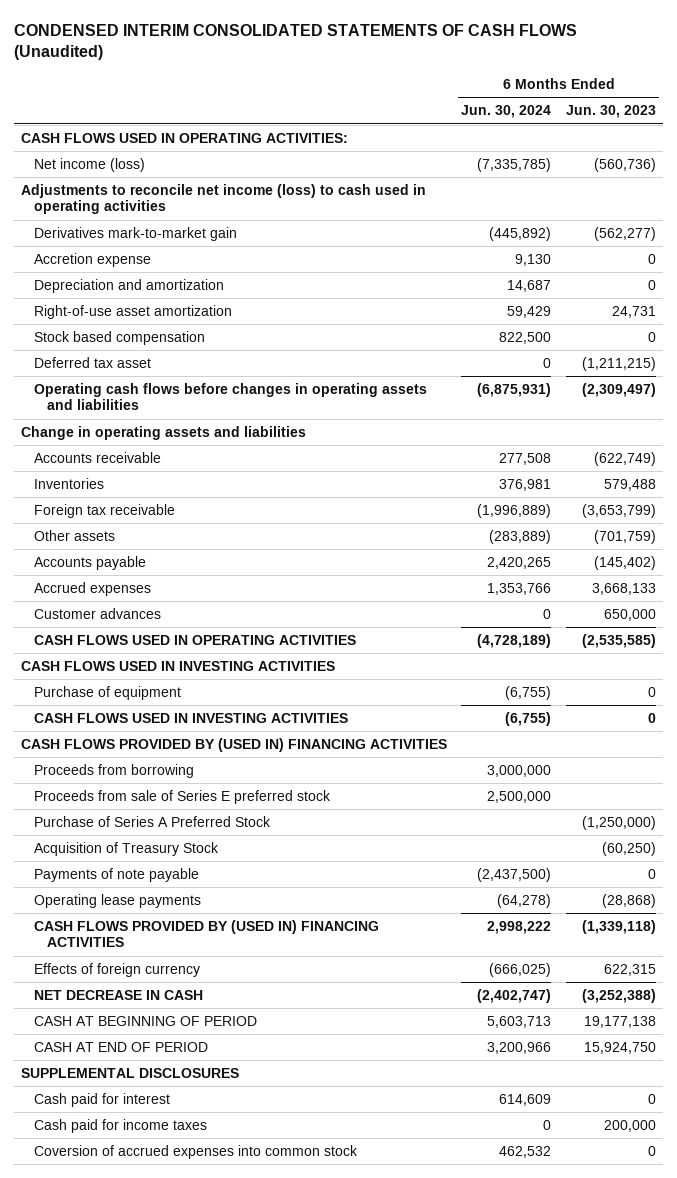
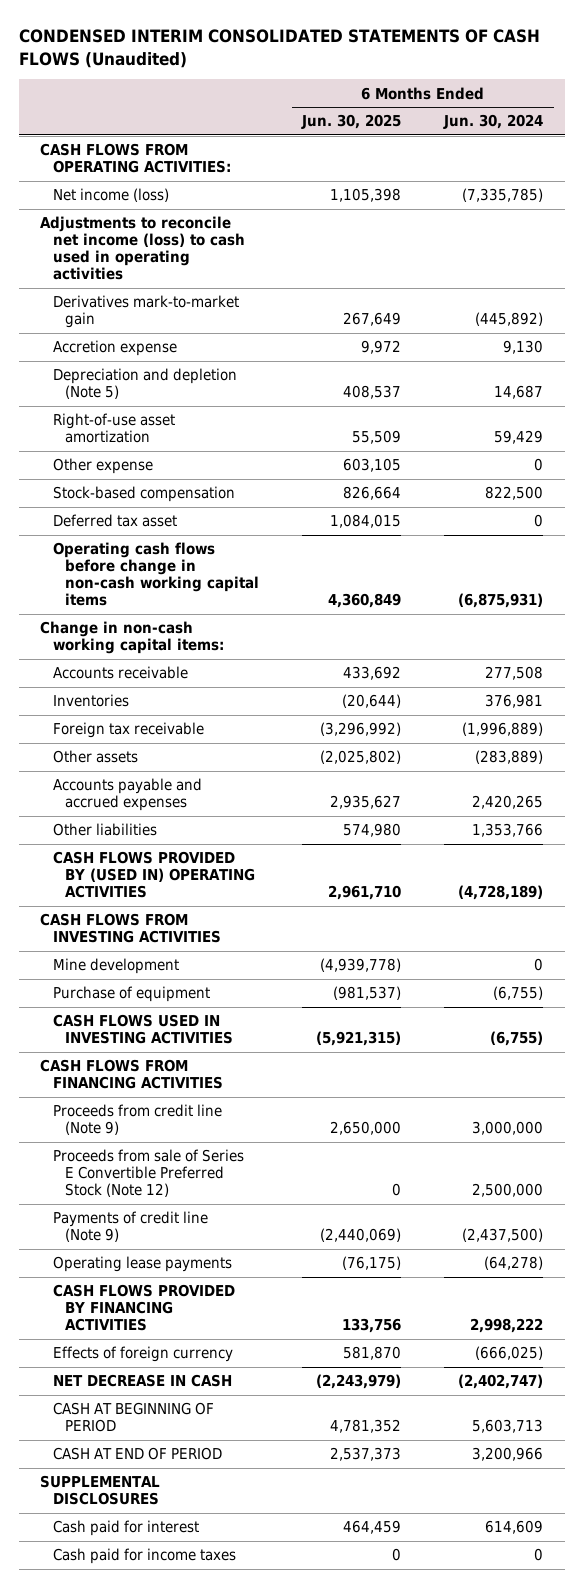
- | 6 Months Ended Jun. 30, 2024 | 6 Months Ended Jun. 30, 2023
+ | 6 Months Ended Jun. 30, 2025 | 6 Months Ended Jun. 30, 2024
- CASH FLOWS USED IN OPERATING ACTIVITIES:
+ CASH FLOWS FROM OPERATING ACTIVITIES:
- Depreciation and amortization | 14,687 | 0
+ Depreciation and depletion (Note 5) | 408,537 | 14,687
- Stock based compensation | 822,500 | 0
+ Other expense | 603,105 | 0
+ Stock-based compensation | 826,664 | 822,500
- Operating cash flows before changes in operating assets and liabilities | (6,875,931) | (2,309,497)
- Change in operating assets and liabilities
+ Operating cash flows before change in non-cash working capital items | 4,360,849 | (6,875,931)
+ Change in non-cash working capital items:
- Accounts payable | 2,420,265 | (145,402)
- Accrued expenses | 1,353,766 | 3,668,133
- Customer advances | 0 | 650,000
- CASH FLOWS USED IN OPERATING ACTIVITIES | (4,728,189) | (2,535,585)
- CASH FLOWS USED IN INVESTING ACTIVITIES
+ Accounts payable and accrued expenses | 2,935,627 | 2,420,265
+ Other liabilities | 574,980 | 1,353,766
+ CASH FLOWS PROVIDED BY (USED IN) OPERATING ACTIVITIES | 2,961,710 | (4,728,189)
+ CASH FLOWS FROM INVESTING ACTIVITIES
+ Mine development | (4,939,778) | 0
- CASH FLOWS PROVIDED BY (USED IN) FINANCING ACTIVITIES
- Proceeds from borrowing | 3,000,000 |
- Proceeds from sale of Series E preferred stock | 2,500,000 |
- Purchase of Series A Preferred Stock | | (1,250,000)
- Acquisition of Treasury Stock | | (60,250)
- Payments of note payable | (2,437,500) | 0
+ CASH FLOWS FROM FINANCING ACTIVITIES
+ Proceeds from credit line (Note 9) | 2,650,000 | 3,000,000
+ Proceeds from sale of Series E Convertible Preferred Stock (Note 12) | 0 | 2,500,000
+ Payments of credit line (Note 9) | (2,440,069) | (2,437,500)
- CASH FLOWS PROVIDED BY (USED IN) FINANCING ACTIVITIES | 2,998,222 | (1,339,118)
+ CASH FLOWS PROVIDED BY FINANCING ACTIVITIES | 133,756 | 2,998,222
- Coversion of accrued expenses into common stock | 462,532 | 0

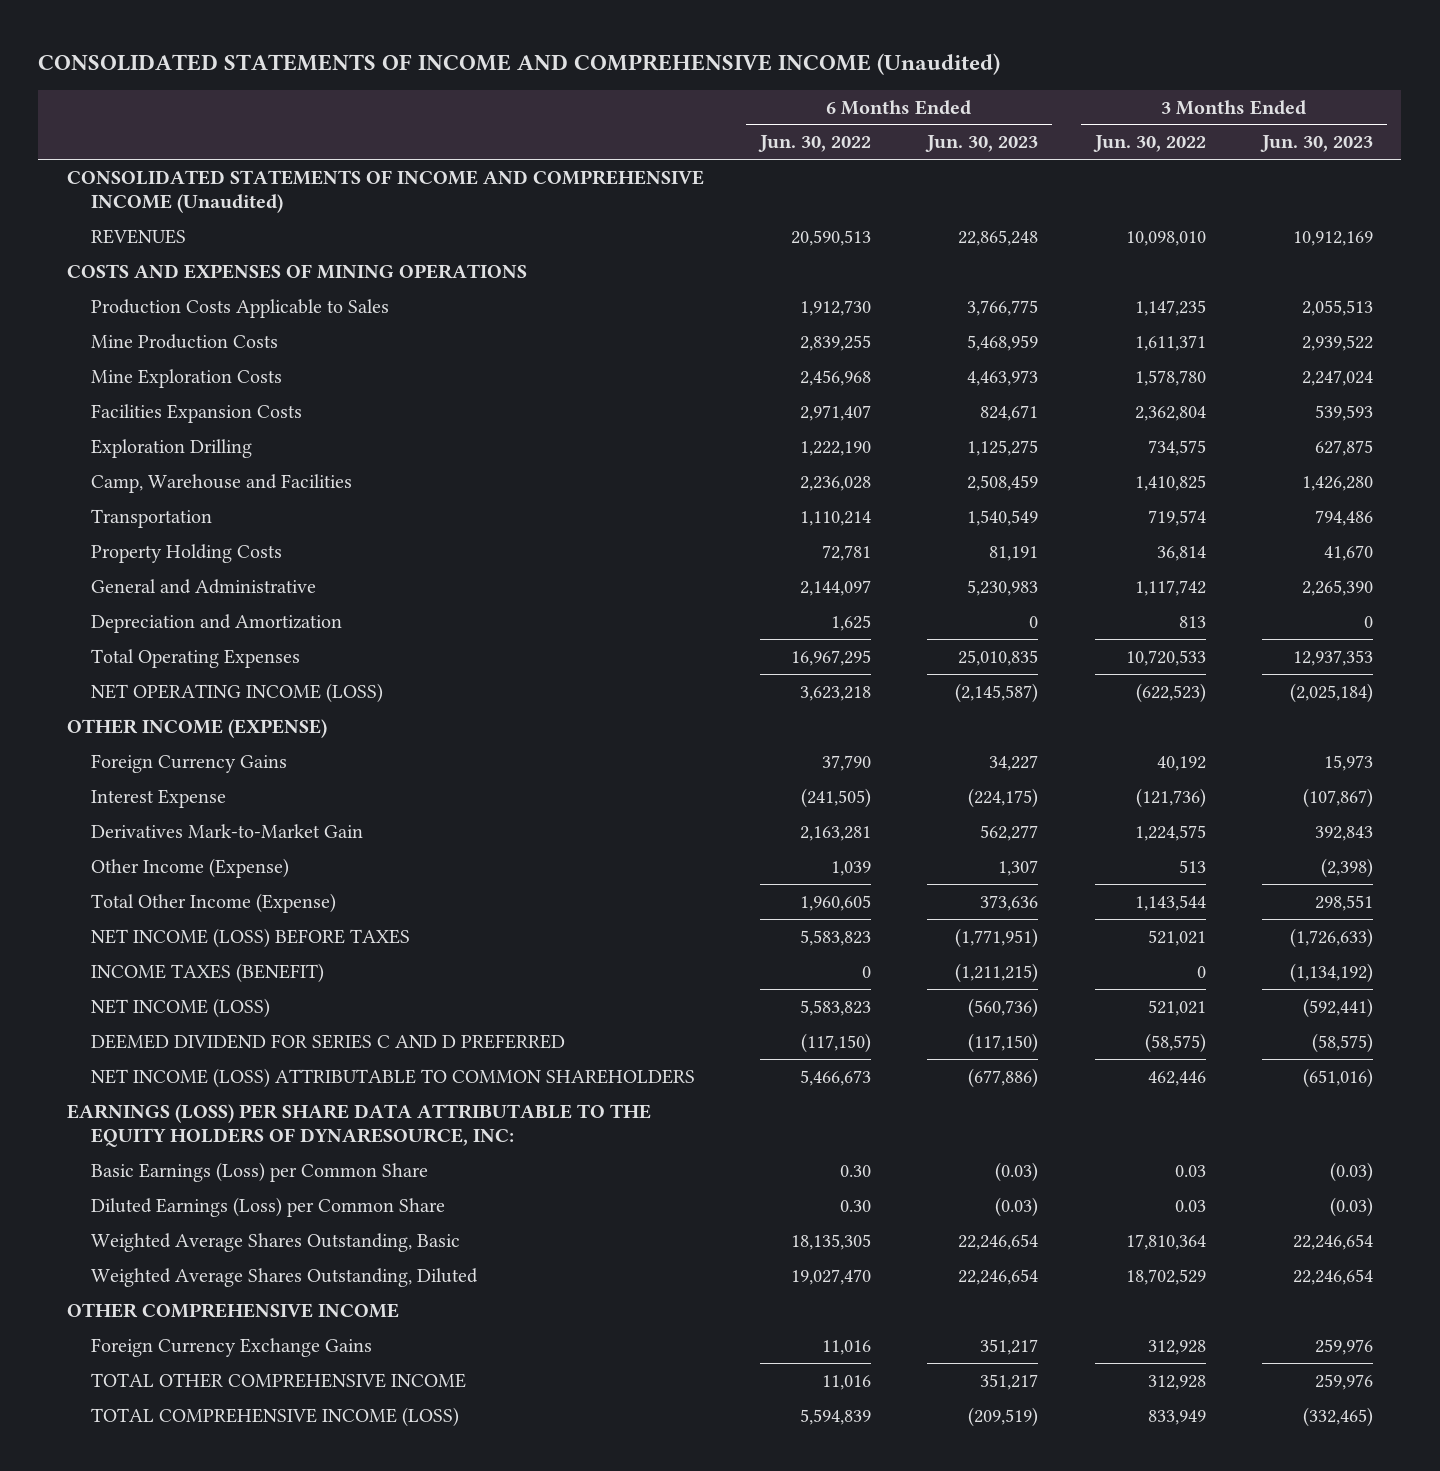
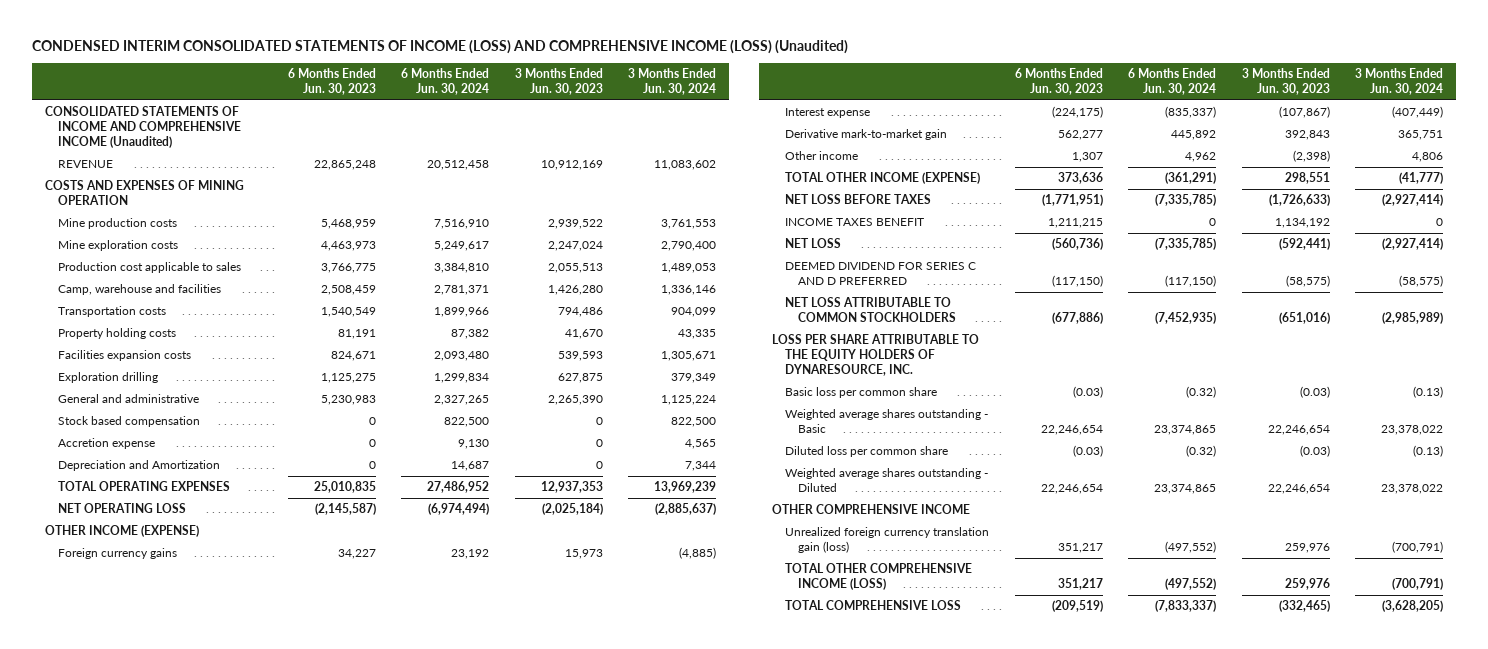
- CONSOLIDATED STATEMENTS OF INCOME AND COMPREHENSIVE INCOME (Unaudited)
+ CONDENSED INTERIM CONSOLIDATED STATEMENTS OF INCOME (LOSS) AND COMPREHENSIVE INCOME (LOSS) (Unaudited)
- | 6 Months Ended Jun. 30, 2022 | 6 Months Ended Jun. 30, 2023 | 3 Months Ended Jun. 30, 2022 | 3 Months Ended Jun. 30, 2023
+ | 6 Months Ended Jun. 30, 2023 | 6 Months Ended Jun. 30, 2024 | 3 Months Ended Jun. 30, 2023 | 3 Months Ended Jun. 30, 2024
- REVENUES | 20,590,513 | 22,865,248 | 10,098,010 | 10,912,169
- COSTS AND EXPENSES OF MINING OPERATIONS
- Production Costs Applicable to Sales | 1,912,730 | 3,766,775 | 1,147,235 | 2,055,513
- Mine Production Costs | 2,839,255 | 5,468,959 | 1,611,371 | 2,939,522
- Mine Exploration Costs | 2,456,968 | 4,463,973 | 1,578,780 | 2,247,024
- Facilities Expansion Costs | 2,971,407 | 824,671 | 2,362,804 | 539,593
- Exploration Drilling | 1,222,190 | 1,125,275 | 734,575 | 627,875
- Camp, Warehouse and Facilities | 2,236,028 | 2,508,459 | 1,410,825 | 1,426,280
- Transportation | 1,110,214 | 1,540,549 | 719,574 | 794,486
- Property Holding Costs | 72,781 | 81,191 | 36,814 | 41,670
- General and Administrative | 2,144,097 | 5,230,983 | 1,117,742 | 2,265,390
+ REVENUE | 22,865,248 | 20,512,458 | 10,912,169 | 11,083,602
+ COSTS AND EXPENSES OF MINING OPERATION
+ Mine production costs | 5,468,959 | 7,516,910 | 2,939,522 | 3,761,553
+ Mine exploration costs | 4,463,973 | 5,249,617 | 2,247,024 | 2,790,400
+ Production cost applicable to sales | 3,766,775 | 3,384,810 | 2,055,513 | 1,489,053
+ Camp, warehouse and facilities | 2,508,459 | 2,781,371 | 1,426,280 | 1,336,146
+ Transportation costs | 1,540,549 | 1,899,966 | 794,486 | 904,099
+ Property holding costs | 81,191 | 87,382 | 41,670 | 43,335
+ Facilities expansion costs | 824,671 | 2,093,480 | 539,593 | 1,305,671
+ Exploration drilling | 1,125,275 | 1,299,834 | 627,875 | 379,349
+ General and administrative | 5,230,983 | 2,327,265 | 2,265,390 | 1,125,224
+ Stock based compensation | 0 | 822,500 | 0 | 822,500
+ Accretion expense | 0 | 9,130 | 0 | 4,565
- Total Operating Expenses | 16,967,295 | 25,010,835 | 10,720,533 | 12,937,353
- NET OPERATING INCOME (LOSS) | 3,623,218 | (2,145,587) | (622,523) | (2,025,184)
+ TOTAL OPERATING EXPENSES | 25,010,835 | 27,486,952 | 12,937,353 | 13,969,239
+ NET OPERATING LOSS | (2,145,587) | (6,974,494) | (2,025,184) | (2,885,637)
- Foreign Currency Gains | 37,790 | 34,227 | 40,192 | 15,973
- Interest Expense | (241,505) | (224,175) | (121,736) | (107,867)
- Derivatives Mark-to-Market Gain | 2,163,281 | 562,277 | 1,224,575 | 392,843
- Other Income (Expense) | 1,039 | 1,307 | 513 | (2,398)
- Total Other Income (Expense) | 1,960,605 | 373,636 | 1,143,544 | 298,551
- NET INCOME (LOSS) BEFORE TAXES | 5,583,823 | (1,771,951) | 521,021 | (1,726,633)
- INCOME TAXES (BENEFIT) | 0 | (1,211,215) | 0 | (1,134,192)
- NET INCOME (LOSS) | 5,583,823 | (560,736) | 521,021 | (592,441)
+ Foreign currency gains | 34,227 | 23,192 | 15,973 | (4,885)
+ Interest expense | (224,175) | (835,337) | (107,867) | (407,449)
+ Derivative mark-to-market gain | 562,277 | 445,892 | 392,843 | 365,751
+ Other income | 1,307 | 4,962 | (2,398) | 4,806
+ TOTAL OTHER INCOME (EXPENSE) | 373,636 | (361,291) | 298,551 | (41,777)
+ NET LOSS BEFORE TAXES | (1,771,951) | (7,335,785) | (1,726,633) | (2,927,414)
+ INCOME TAXES BENEFIT | 1,211,215 | 0 | 1,134,192 | 0
+ NET LOSS | (560,736) | (7,335,785) | (592,441) | (2,927,414)
- NET INCOME (LOSS) ATTRIBUTABLE TO COMMON SHAREHOLDERS | 5,466,673 | (677,886) | 462,446 | (651,016)
- EARNINGS (LOSS) PER SHARE DATA ATTRIBUTABLE TO THE EQUITY HOLDERS OF DYNARESOURCE, INC:
- Basic Earnings (Loss) per Common Share | 0.30 | (0.03) | 0.03 | (0.03)
- Diluted Earnings (Loss) per Common Share | 0.30 | (0.03) | 0.03 | (0.03)
- Weighted Average Shares Outstanding, Basic | 18,135,305 | 22,246,654 | 17,810,364 | 22,246,654
- Weighted Average Shares Outstanding, Diluted | 19,027,470 | 22,246,654 | 18,702,529 | 22,246,654
+ NET LOSS ATTRIBUTABLE TO COMMON STOCKHOLDERS | (677,886) | (7,452,935) | (651,016) | (2,985,989)
+ LOSS PER SHARE ATTRIBUTABLE TO THE EQUITY HOLDERS OF DYNARESOURCE, INC.
+ Basic loss per common share | (0.03) | (0.32) | (0.03) | (0.13)
+ Weighted average shares outstanding - Basic | 22,246,654 | 23,374,865 | 22,246,654 | 23,378,022
+ Diluted loss per common share | (0.03) | (0.32) | (0.03) | (0.13)
+ Weighted average shares outstanding - Diluted | 22,246,654 | 23,374,865 | 22,246,654 | 23,378,022
- Foreign Currency Exchange Gains | 11,016 | 351,217 | 312,928 | 259,976
- TOTAL OTHER COMPREHENSIVE INCOME | 11,016 | 351,217 | 312,928 | 259,976
- TOTAL COMPREHENSIVE INCOME (LOSS) | 5,594,839 | (209,519) | 833,949 | (332,465)
+ Unrealized foreign currency translation gain (loss) | 351,217 | (497,552) | 259,976 | (700,791)
+ TOTAL OTHER COMPREHENSIVE INCOME (LOSS) | 351,217 | (497,552) | 259,976 | (700,791)
+ TOTAL COMPREHENSIVE LOSS | (209,519) | (7,833,337) | (332,465) | (3,628,205)

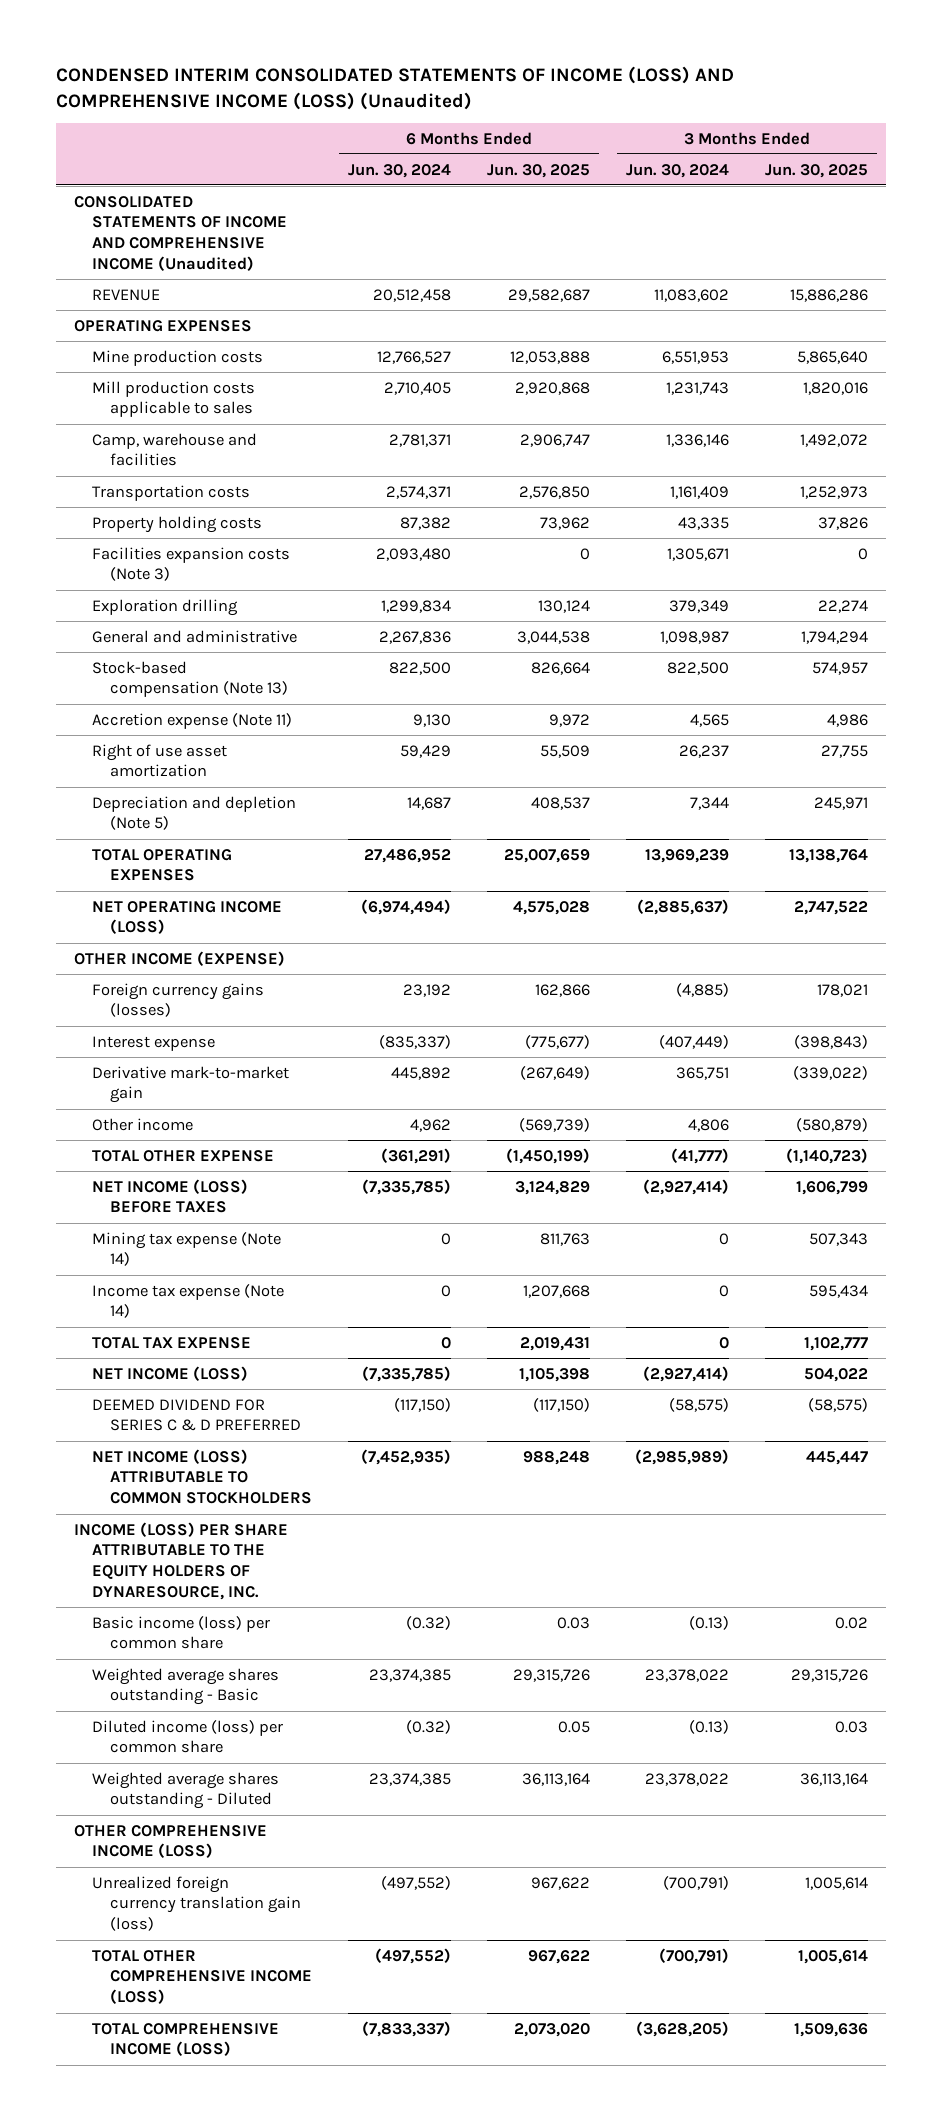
- | 6 Months Ended Jun. 30, 2023 | 6 Months Ended Jun. 30, 2024 | 3 Months Ended Jun. 30, 2023 | 3 Months Ended Jun. 30, 2024
+ | 6 Months Ended Jun. 30, 2024 | 6 Months Ended Jun. 30, 2025 | 3 Months Ended Jun. 30, 2024 | 3 Months Ended Jun. 30, 2025
- COSTS AND EXPENSES OF MINING OPERATION
- Mine production costs | 5,468,959 | 7,516,910 | 2,939,522 | 3,761,553
- Mine exploration costs | 4,463,973 | 5,249,617 | 2,247,024 | 2,790,400
- Production cost applicable to sales | 3,766,775 | 3,384,810 | 2,055,513 | 1,489,053
+ OPERATING EXPENSES
+ Mine production costs | 12,766,527 | 12,053,888 | 6,551,953 | 5,865,640
+ Mill production costs applicable to sales | 2,710,405 | 2,920,868 | 1,231,743 | 1,820,016
- Transportation costs | 1,540,549 | 1,899,966 | 794,486 | 904,099
+ Transportation costs | 2,574,371 | 2,576,850 | 1,161,409 | 1,252,973
- Facilities expansion costs | 824,671 | 2,093,480 | 539,593 | 1,305,671
+ Facilities expansion costs (Note 3) | 2,093,480 | 0 | 1,305,671 | 0
- General and administrative | 5,230,983 | 2,327,265 | 2,265,390 | 1,125,224
- Stock based compensation | 0 | 822,500 | 0 | 822,500
- Accretion expense | 0 | 9,130 | 0 | 4,565
- Depreciation and Amortization | 0 | 14,687 | 0 | 7,344
+ General and administrative | 2,267,836 | 3,044,538 | 1,098,987 | 1,794,294
+ Stock-based compensation (Note 13) | 822,500 | 826,664 | 822,500 | 574,957
+ Accretion expense (Note 11) | 9,130 | 9,972 | 4,565 | 4,986
+ Right of use asset amortization | 59,429 | 55,509 | 26,237 | 27,755
+ Depreciation and depletion (Note 5) | 14,687 | 408,537 | 7,344 | 245,971
- NET OPERATING LOSS | (2,145,587) | (6,974,494) | (2,025,184) | (2,885,637)
+ NET OPERATING INCOME (LOSS) | (6,974,494) | 4,575,028 | (2,885,637) | 2,747,522
- Foreign currency gains | 34,227 | 23,192 | 15,973 | (4,885)
+ Foreign currency gains (losses) | 23,192 | 162,866 | (4,885) | 178,021
- TOTAL OTHER INCOME (EXPENSE) | 373,636 | (361,291) | 298,551 | (41,777)
- NET LOSS BEFORE TAXES | (1,771,951) | (7,335,785) | (1,726,633) | (2,927,414)
- INCOME TAXES BENEFIT | 1,211,215 | 0 | 1,134,192 | 0
- NET LOSS | (560,736) | (7,335,785) | (592,441) | (2,927,414)
- DEEMED DIVIDEND FOR SERIES C AND D PREFERRED | (117,150) | (117,150) | (58,575) | (58,575)
- NET LOSS ATTRIBUTABLE TO COMMON STOCKHOLDERS | (677,886) | (7,452,935) | (651,016) | (2,985,989)
- LOSS PER SHARE ATTRIBUTABLE TO THE EQUITY HOLDERS OF DYNARESOURCE, INC.
- Basic loss per common share | (0.03) | (0.32) | (0.03) | (0.13)
- Weighted average shares outstanding - Basic | 22,246,654 | 23,374,865 | 22,246,654 | 23,378,022
- Diluted loss per common share | (0.03) | (0.32) | (0.03) | (0.13)
- Weighted average shares outstanding - Diluted | 22,246,654 | 23,374,865 | 22,246,654 | 23,378,022
- OTHER COMPREHENSIVE INCOME
+ TOTAL OTHER EXPENSE | (361,291) | (1,450,199) | (41,777) | (1,140,723)
+ NET INCOME (LOSS) BEFORE TAXES | (7,335,785) | 3,124,829 | (2,927,414) | 1,606,799
+ Mining tax expense (Note 14) | 0 | 811,763 | 0 | 507,343
+ Income tax expense (Note 14) | 0 | 1,207,668 | 0 | 595,434
+ TOTAL TAX EXPENSE | 0 | 2,019,431 | 0 | 1,102,777
+ NET INCOME (LOSS) | (7,335,785) | 1,105,398 | (2,927,414) | 504,022
+ DEEMED DIVIDEND FOR SERIES C & D PREFERRED | (117,150) | (117,150) | (58,575) | (58,575)
+ NET INCOME (LOSS) ATTRIBUTABLE TO COMMON STOCKHOLDERS | (7,452,935) | 988,248 | (2,985,989) | 445,447
+ INCOME (LOSS) PER SHARE ATTRIBUTABLE TO THE EQUITY HOLDERS OF DYNARESOURCE, INC.
+ Basic income (loss) per common share | (0.32) | 0.03 | (0.13) | 0.02
+ Weighted average shares outstanding - Basic | 23,374,385 | 29,315,726 | 23,378,022 | 29,315,726
+ Diluted income (loss) per common share | (0.32) | 0.05 | (0.13) | 0.03
+ Weighted average shares outstanding - Diluted | 23,374,385 | 36,113,164 | 23,378,022 | 36,113,164
+ OTHER COMPREHENSIVE INCOME (LOSS)
- TOTAL COMPREHENSIVE LOSS | (209,519) | (7,833,337) | (332,465) | (3,628,205)
+ TOTAL COMPREHENSIVE INCOME (LOSS) | (7,833,337) | 2,073,020 | (3,628,205) | 1,509,636

